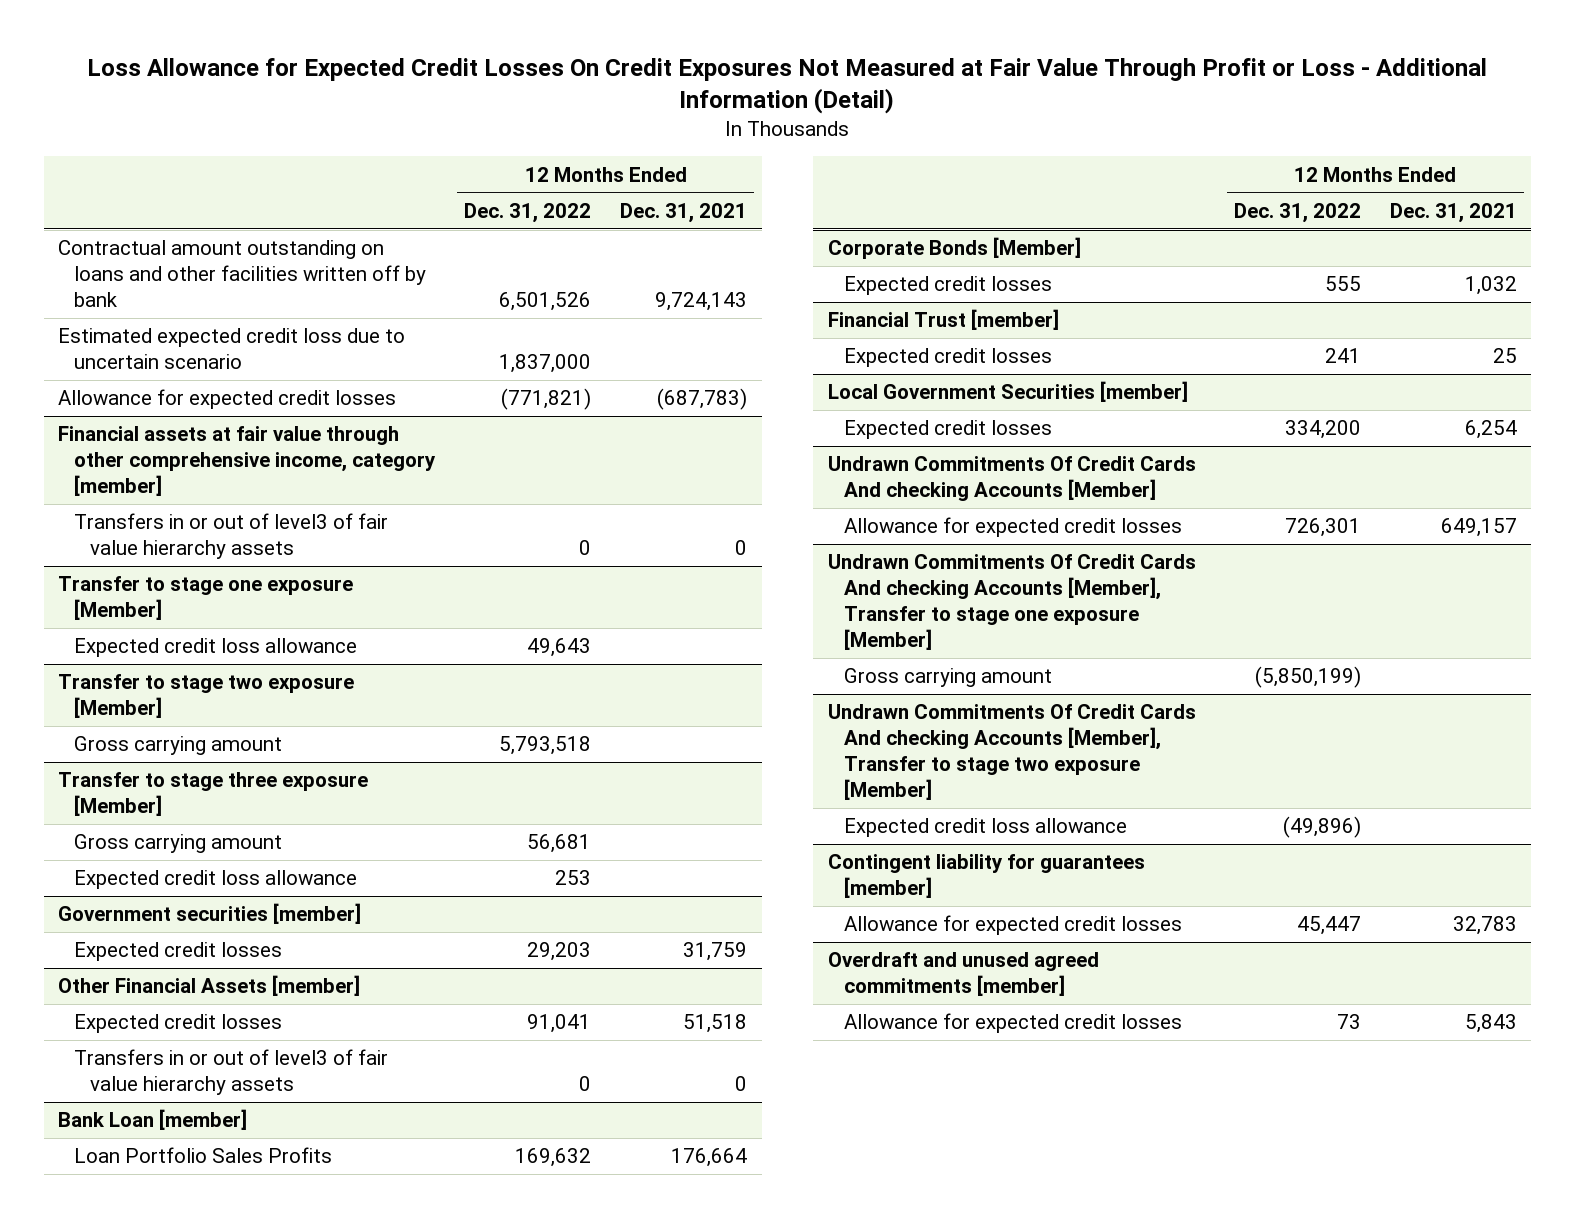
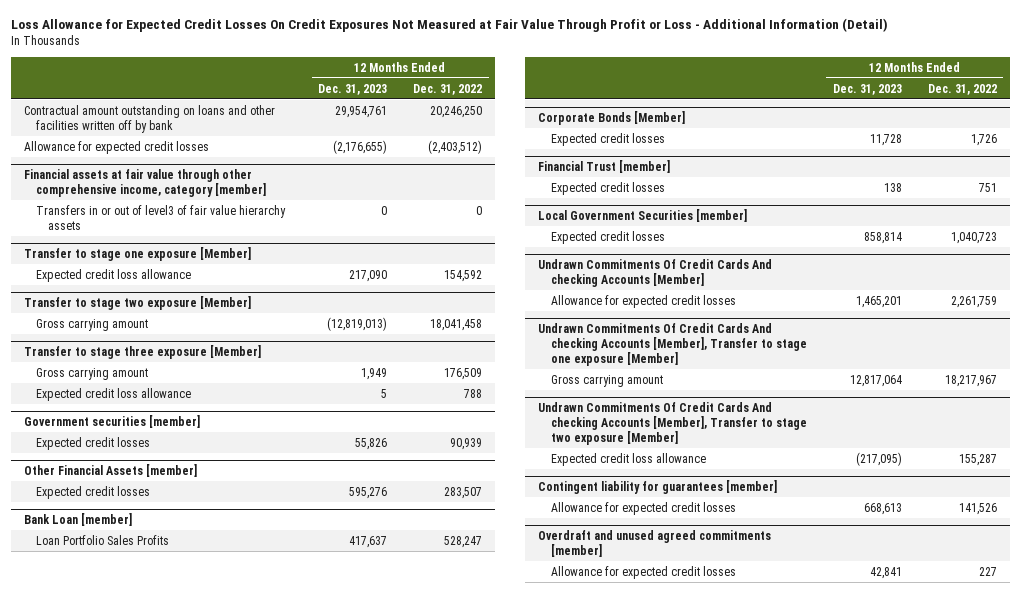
- | 12 Months Ended Dec. 31, 2022 | 12 Months Ended Dec. 31, 2021
+ | 12 Months Ended Dec. 31, 2023 | 12 Months Ended Dec. 31, 2022
- Contractual amount outstanding on loans and other facilities written off by bank | 6,501,526 | 9,724,143
- Estimated expected credit loss due to uncertain scenario | 1,837,000 |
- Allowance for expected credit losses | (771,821) | (687,783)
+ Contractual amount outstanding on loans and other facilities written off by bank | 29,954,761 | 20,246,250
+ Allowance for expected credit losses | (2,176,655) | (2,403,512)
@ Transfer to stage one exposure [Member]
- Expected credit loss allowance | 49,643 |
+ Expected credit loss allowance | 217,090 | 154,592
@ Transfer to stage two exposure [Member]
- Gross carrying amount | 5,793,518 |
+ Gross carrying amount | (12,819,013) | 18,041,458
@ Transfer to stage three exposure [Member]
- Gross carrying amount | 56,681 |
- Expected credit loss allowance | 253 |
+ Gross carrying amount | 1,949 | 176,509
+ Expected credit loss allowance | 5 | 788
@ Government securities [member]
- Expected credit losses | 29,203 | 31,759
+ Expected credit losses | 55,826 | 90,939
@ Other Financial Assets [member]
- Expected credit losses | 91,041 | 51,518
- Transfers in or out of level3 of fair value hierarchy assets | 0 | 0
+ Expected credit losses | 595,276 | 283,507
@ Bank Loan [member]
- Loan Portfolio Sales Profits | 169,632 | 176,664
+ Loan Portfolio Sales Profits | 417,637 | 528,247
@ Corporate Bonds [Member]
- Expected credit losses | 555 | 1,032
+ Expected credit losses | 11,728 | 1,726
@ Financial Trust [member]
- Expected credit losses | 241 | 25
+ Expected credit losses | 138 | 751
@ Local Government Securities [member]
- Expected credit losses | 334,200 | 6,254
+ Expected credit losses | 858,814 | 1,040,723
@ Undrawn Commitments Of Credit Cards And checking Accounts [Member]
- Allowance for expected credit losses | 726,301 | 649,157
+ Allowance for expected credit losses | 1,465,201 | 2,261,759
@ Undrawn Commitments Of Credit Cards And checking Accounts [Member], Transfer to stage one exposure [Member]
- Gross carrying amount | (5,850,199) |
+ Gross carrying amount | 12,817,064 | 18,217,967
@ Undrawn Commitments Of Credit Cards And checking Accounts [Member], Transfer to stage two exposure [Member]
- Expected credit loss allowance | (49,896) |
+ Expected credit loss allowance | (217,095) | 155,287
@ Contingent liability for guarantees [member]
- Allowance for expected credit losses | 45,447 | 32,783
+ Allowance for expected credit losses | 668,613 | 141,526
@ Overdraft and unused agreed commitments [member]
- Allowance for expected credit losses | 73 | 5,843
+ Allowance for expected credit losses | 42,841 | 227

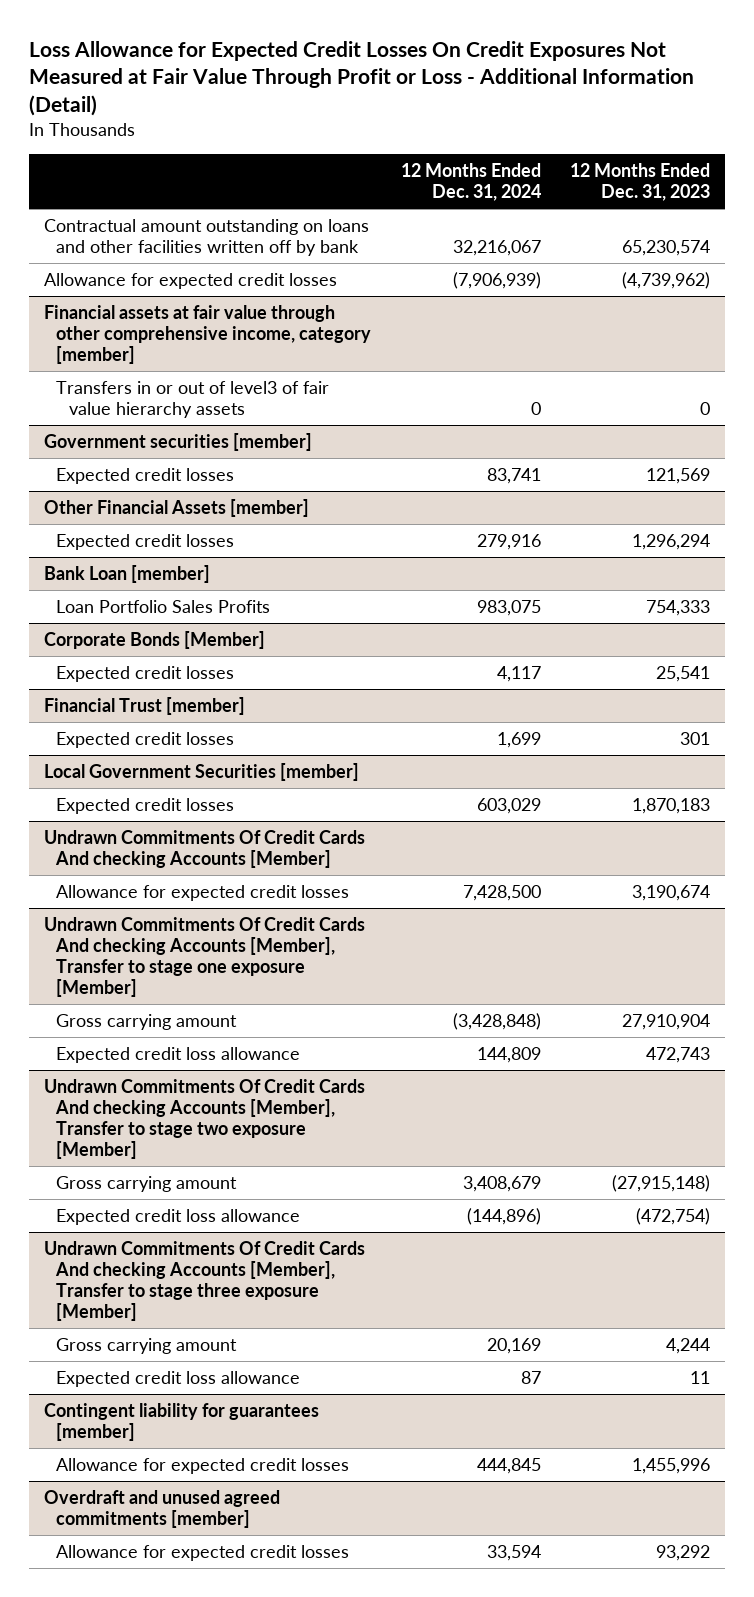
- | 12 Months Ended Dec. 31, 2023 | 12 Months Ended Dec. 31, 2022
+ | 12 Months Ended Dec. 31, 2024 | 12 Months Ended Dec. 31, 2023
- Contractual amount outstanding on loans and other facilities written off by bank | 29,954,761 | 20,246,250
- Allowance for expected credit losses | (2,176,655) | (2,403,512)
+ Contractual amount outstanding on loans and other facilities written off by bank | 32,216,067 | 65,230,574
+ Allowance for expected credit losses | (7,906,939) | (4,739,962)
- Transfer to stage one exposure [Member]
- Expected credit loss allowance | 217,090 | 154,592
- Transfer to stage two exposure [Member]
- Gross carrying amount | (12,819,013) | 18,041,458
- Transfer to stage three exposure [Member]
- Gross carrying amount | 1,949 | 176,509
- Expected credit loss allowance | 5 | 788
@ Government securities [member]
- Expected credit losses | 55,826 | 90,939
+ Expected credit losses | 83,741 | 121,569
@ Other Financial Assets [member]
- Expected credit losses | 595,276 | 283,507
+ Expected credit losses | 279,916 | 1,296,294
@ Bank Loan [member]
- Loan Portfolio Sales Profits | 417,637 | 528,247
+ Loan Portfolio Sales Profits | 983,075 | 754,333
@ Corporate Bonds [Member]
- Expected credit losses | 11,728 | 1,726
+ Expected credit losses | 4,117 | 25,541
@ Financial Trust [member]
- Expected credit losses | 138 | 751
+ Expected credit losses | 1,699 | 301
@ Local Government Securities [member]
- Expected credit losses | 858,814 | 1,040,723
+ Expected credit losses | 603,029 | 1,870,183
@ Undrawn Commitments Of Credit Cards And checking Accounts [Member]
- Allowance for expected credit losses | 1,465,201 | 2,261,759
+ Allowance for expected credit losses | 7,428,500 | 3,190,674
@ Undrawn Commitments Of Credit Cards And checking Accounts [Member], Transfer to stage one exposure [Member]
- Gross carrying amount | 12,817,064 | 18,217,967
+ Gross carrying amount | (3,428,848) | 27,910,904
+ Expected credit loss allowance | 144,809 | 472,743
@ Undrawn Commitments Of Credit Cards And checking Accounts [Member], Transfer to stage two exposure [Member]
- Expected credit loss allowance | (217,095) | 155,287
+ Gross carrying amount | 3,408,679 | (27,915,148)
+ Expected credit loss allowance | (144,896) | (472,754)
+ Undrawn Commitments Of Credit Cards And checking Accounts [Member], Transfer to stage three exposure [Member]
+ Gross carrying amount | 20,169 | 4,244
+ Expected credit loss allowance | 87 | 11
@ Contingent liability for guarantees [member]
- Allowance for expected credit losses | 668,613 | 141,526
+ Allowance for expected credit losses | 444,845 | 1,455,996
@ Overdraft and unused agreed commitments [member]
- Allowance for expected credit losses | 42,841 | 227
+ Allowance for expected credit losses | 33,594 | 93,292

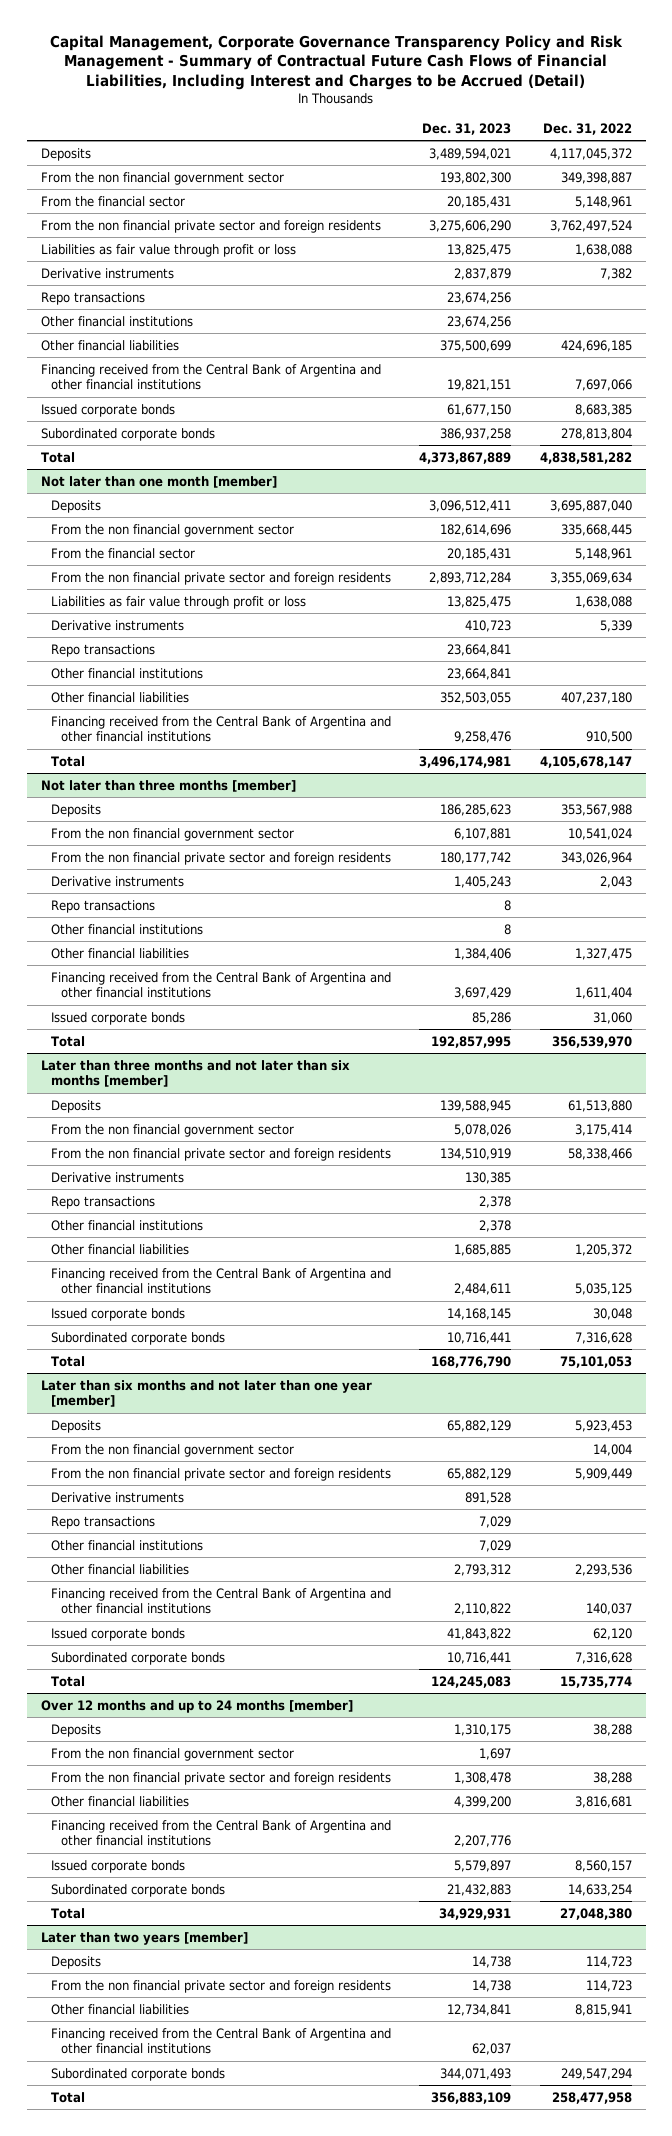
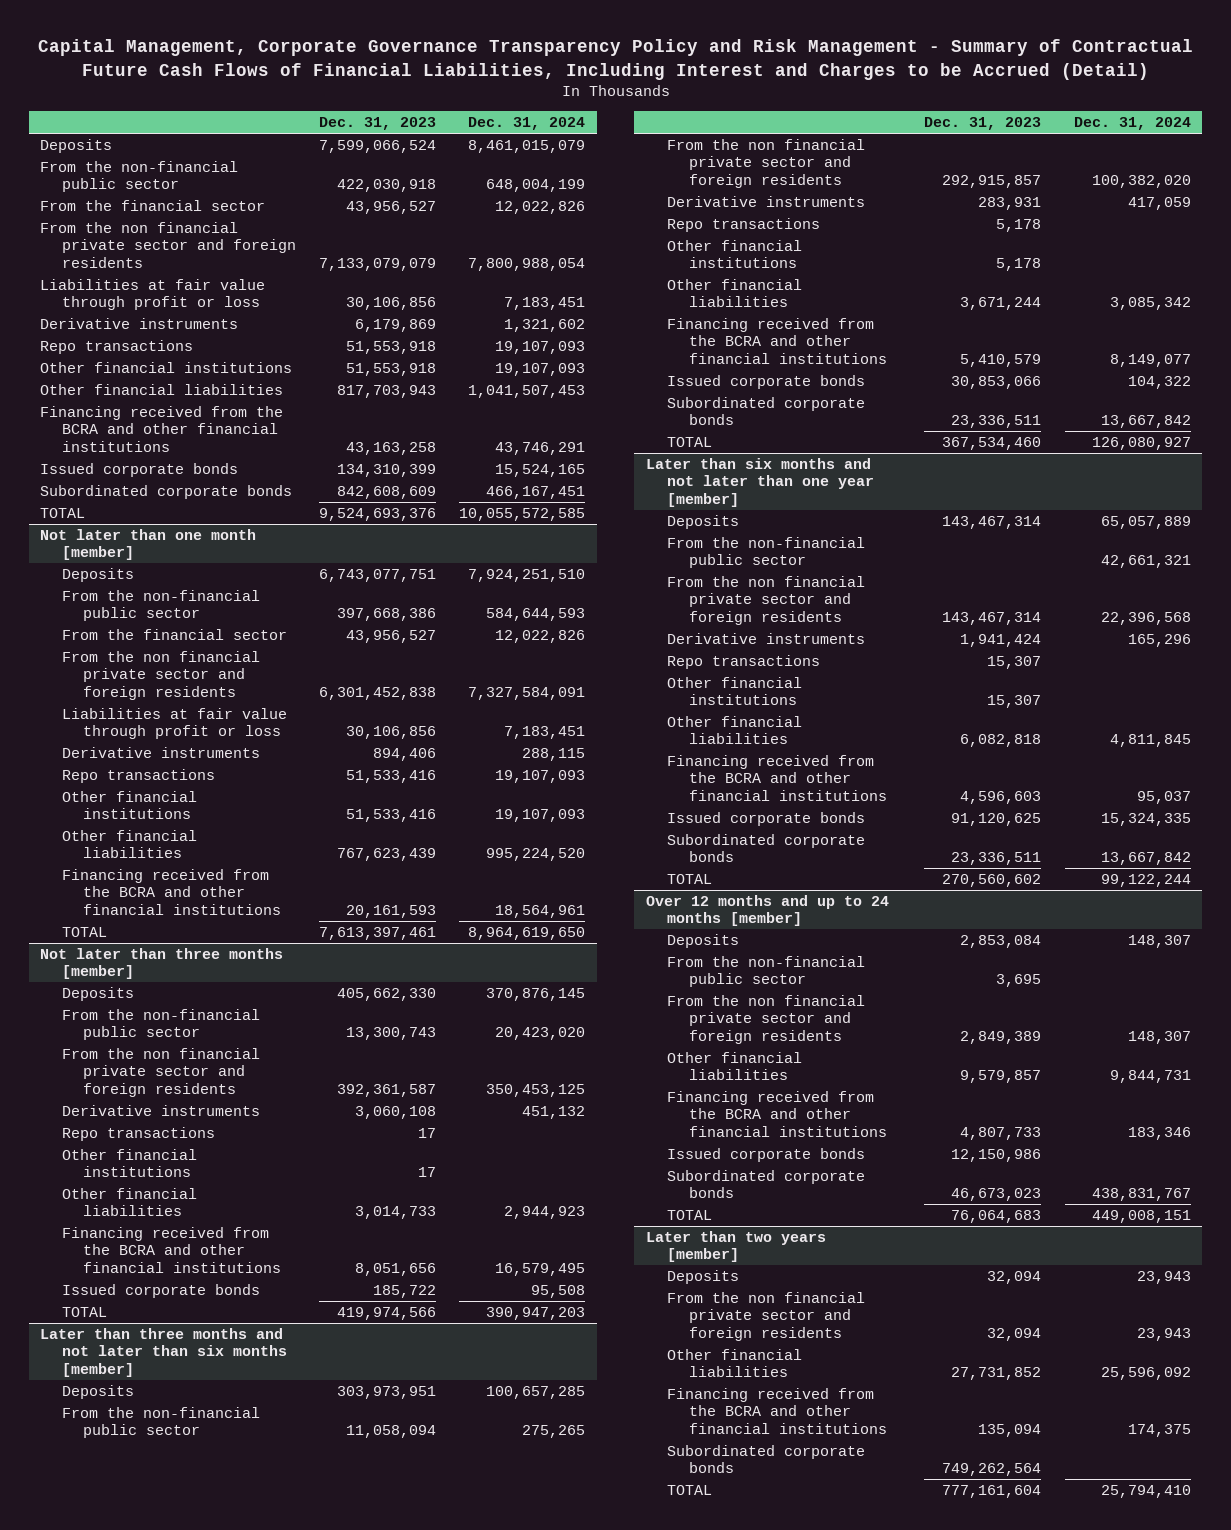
- | Dec. 31, 2023 | Dec. 31, 2022
+ | Dec. 31, 2023 | Dec. 31, 2024
- Deposits | 3,489,594,021 | 4,117,045,372
- From the non financial government sector | 193,802,300 | 349,398,887
- From the financial sector | 20,185,431 | 5,148,961
- From the non financial private sector and foreign residents | 3,275,606,290 | 3,762,497,524
- Liabilities as fair value through profit or loss | 13,825,475 | 1,638,088
- Derivative instruments | 2,837,879 | 7,382
- Repo transactions | 23,674,256 |
- Other financial institutions | 23,674,256 |
- Other financial liabilities | 375,500,699 | 424,696,185
- Financing received from the Central Bank of Argentina and other financial institutions | 19,821,151 | 7,697,066
- Issued corporate bonds | 61,677,150 | 8,683,385
- Subordinated corporate bonds | 386,937,258 | 278,813,804
- Total | 4,373,867,889 | 4,838,581,282
+ Deposits | 7,599,066,524 | 8,461,015,079
+ From the non-financial public sector | 422,030,918 | 648,004,199
+ From the financial sector | 43,956,527 | 12,022,826
+ From the non financial private sector and foreign residents | 7,133,079,079 | 7,800,988,054
+ Liabilities at fair value through profit or loss | 30,106,856 | 7,183,451
+ Derivative instruments | 6,179,869 | 1,321,602
+ Repo transactions | 51,553,918 | 19,107,093
+ Other financial institutions | 51,553,918 | 19,107,093
+ Other financial liabilities | 817,703,943 | 1,041,507,453
+ Financing received from the BCRA and other financial institutions | 43,163,258 | 43,746,291
+ Issued corporate bonds | 134,310,399 | 15,524,165
+ Subordinated corporate bonds | 842,608,609 | 466,167,451
+ TOTAL | 9,524,693,376 | 10,055,572,585
@ Not later than one month [member]
- Deposits | 3,096,512,411 | 3,695,887,040
- From the non financial government sector | 182,614,696 | 335,668,445
- From the financial sector | 20,185,431 | 5,148,961
- From the non financial private sector and foreign residents | 2,893,712,284 | 3,355,069,634
- Liabilities as fair value through profit or loss | 13,825,475 | 1,638,088
- Derivative instruments | 410,723 | 5,339
- Repo transactions | 23,664,841 |
- Other financial institutions | 23,664,841 |
- Other financial liabilities | 352,503,055 | 407,237,180
- Financing received from the Central Bank of Argentina and other financial institutions | 9,258,476 | 910,500
- Total | 3,496,174,981 | 4,105,678,147
+ Deposits | 6,743,077,751 | 7,924,251,510
+ From the non-financial public sector | 397,668,386 | 584,644,593
+ From the financial sector | 43,956,527 | 12,022,826
+ From the non financial private sector and foreign residents | 6,301,452,838 | 7,327,584,091
+ Liabilities at fair value through profit or loss | 30,106,856 | 7,183,451
+ Derivative instruments | 894,406 | 288,115
+ Repo transactions | 51,533,416 | 19,107,093
+ Other financial institutions | 51,533,416 | 19,107,093
+ Other financial liabilities | 767,623,439 | 995,224,520
+ Financing received from the BCRA and other financial institutions | 20,161,593 | 18,564,961
+ TOTAL | 7,613,397,461 | 8,964,619,650
@ Not later than three months [member]
- Deposits | 186,285,623 | 353,567,988
- From the non financial government sector | 6,107,881 | 10,541,024
- From the non financial private sector and foreign residents | 180,177,742 | 343,026,964
- Derivative instruments | 1,405,243 | 2,043
- Repo transactions | 8 |
- Other financial institutions | 8 |
- Other financial liabilities | 1,384,406 | 1,327,475
- Financing received from the Central Bank of Argentina and other financial institutions | 3,697,429 | 1,611,404
- Issued corporate bonds | 85,286 | 31,060
- Total | 192,857,995 | 356,539,970
+ Deposits | 405,662,330 | 370,876,145
+ From the non-financial public sector | 13,300,743 | 20,423,020
+ From the non financial private sector and foreign residents | 392,361,587 | 350,453,125
+ Derivative instruments | 3,060,108 | 451,132
+ Repo transactions | 17 |
+ Other financial institutions | 17 |
+ Other financial liabilities | 3,014,733 | 2,944,923
+ Financing received from the BCRA and other financial institutions | 8,051,656 | 16,579,495
+ Issued corporate bonds | 185,722 | 95,508
+ TOTAL | 419,974,566 | 390,947,203
@ Later than three months and not later than six months [member]
- Deposits | 139,588,945 | 61,513,880
- From the non financial government sector | 5,078,026 | 3,175,414
- From the non financial private sector and foreign residents | 134,510,919 | 58,338,466
- Derivative instruments | 130,385 |
- Repo transactions | 2,378 |
- Other financial institutions | 2,378 |
- Other financial liabilities | 1,685,885 | 1,205,372
- Financing received from the Central Bank of Argentina and other financial institutions | 2,484,611 | 5,035,125
- Issued corporate bonds | 14,168,145 | 30,048
- Subordinated corporate bonds | 10,716,441 | 7,316,628
- Total | 168,776,790 | 75,101,053
+ Deposits | 303,973,951 | 100,657,285
+ From the non-financial public sector | 11,058,094 | 275,265
+ From the non financial private sector and foreign residents | 292,915,857 | 100,382,020
+ Derivative instruments | 283,931 | 417,059
+ Repo transactions | 5,178 |
+ Other financial institutions | 5,178 |
+ Other financial liabilities | 3,671,244 | 3,085,342
+ Financing received from the BCRA and other financial institutions | 5,410,579 | 8,149,077
+ Issued corporate bonds | 30,853,066 | 104,322
+ Subordinated corporate bonds | 23,336,511 | 13,667,842
+ TOTAL | 367,534,460 | 126,080,927
@ Later than six months and not later than one year [member]
- Deposits | 65,882,129 | 5,923,453
- From the non financial government sector | | 14,004
- From the non financial private sector and foreign residents | 65,882,129 | 5,909,449
- Derivative instruments | 891,528 |
- Repo transactions | 7,029 |
- Other financial institutions | 7,029 |
- Other financial liabilities | 2,793,312 | 2,293,536
- Financing received from the Central Bank of Argentina and other financial institutions | 2,110,822 | 140,037
- Issued corporate bonds | 41,843,822 | 62,120
- Subordinated corporate bonds | 10,716,441 | 7,316,628
- Total | 124,245,083 | 15,735,774
+ Deposits | 143,467,314 | 65,057,889
+ From the non-financial public sector | | 42,661,321
+ From the non financial private sector and foreign residents | 143,467,314 | 22,396,568
+ Derivative instruments | 1,941,424 | 165,296
+ Repo transactions | 15,307 |
+ Other financial institutions | 15,307 |
+ Other financial liabilities | 6,082,818 | 4,811,845
+ Financing received from the BCRA and other financial institutions | 4,596,603 | 95,037
+ Issued corporate bonds | 91,120,625 | 15,324,335
+ Subordinated corporate bonds | 23,336,511 | 13,667,842
+ TOTAL | 270,560,602 | 99,122,244
@ Over 12 months and up to 24 months [member]
- Deposits | 1,310,175 | 38,288
- From the non financial government sector | 1,697 |
- From the non financial private sector and foreign residents | 1,308,478 | 38,288
- Other financial liabilities | 4,399,200 | 3,816,681
- Financing received from the Central Bank of Argentina and other financial institutions | 2,207,776 |
- Issued corporate bonds | 5,579,897 | 8,560,157
- Subordinated corporate bonds | 21,432,883 | 14,633,254
- Total | 34,929,931 | 27,048,380
+ Deposits | 2,853,084 | 148,307
+ From the non-financial public sector | 3,695 |
+ From the non financial private sector and foreign residents | 2,849,389 | 148,307
+ Other financial liabilities | 9,579,857 | 9,844,731
+ Financing received from the BCRA and other financial institutions | 4,807,733 | 183,346
+ Issued corporate bonds | 12,150,986 |
+ Subordinated corporate bonds | 46,673,023 | 438,831,767
+ TOTAL | 76,064,683 | 449,008,151
@ Later than two years [member]
- Deposits | 14,738 | 114,723
- From the non financial private sector and foreign residents | 14,738 | 114,723
- Other financial liabilities | 12,734,841 | 8,815,941
- Financing received from the Central Bank of Argentina and other financial institutions | 62,037 |
- Subordinated corporate bonds | 344,071,493 | 249,547,294
- Total | 356,883,109 | 258,477,958
+ Deposits | 32,094 | 23,943
+ From the non financial private sector and foreign residents | 32,094 | 23,943
+ Other financial liabilities | 27,731,852 | 25,596,092
+ Financing received from the BCRA and other financial institutions | 135,094 | 174,375
+ Subordinated corporate bonds | 749,262,564 |
+ TOTAL | 777,161,604 | 25,794,410

